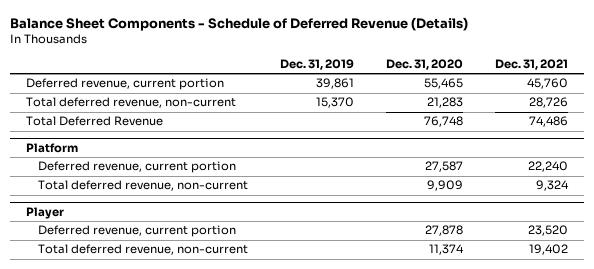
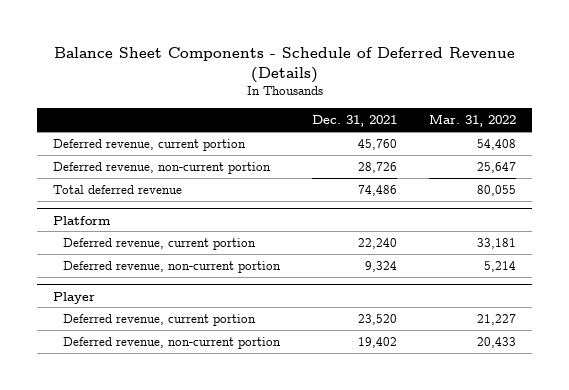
- | Dec. 31, 2019 | Dec. 31, 2020 | Dec. 31, 2021
+ | Dec. 31, 2021 | Mar. 31, 2022
- Total deferred revenue, non-current | 15,370 | 21,283 | 28,726
- Total Deferred Revenue | | 76,748 | 74,486
+ Deferred revenue, non-current portion | 28,726 | 25,647
+ Total deferred revenue | 74,486 | 80,055
@ Platform
- Total deferred revenue, non-current | | 9,909 | 9,324
+ Deferred revenue, non-current portion | 9,324 | 5,214
@ Player
- Total deferred revenue, non-current | | 11,374 | 19,402
+ Deferred revenue, non-current portion | 19,402 | 20,433

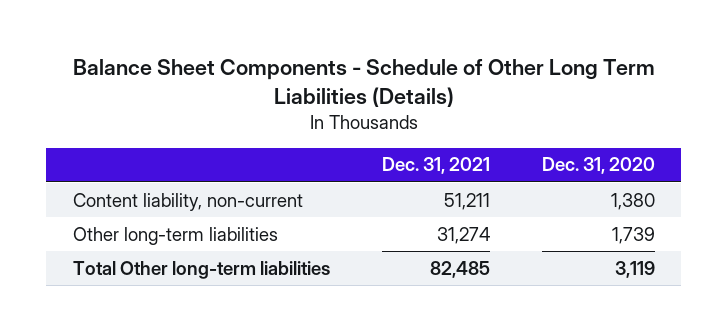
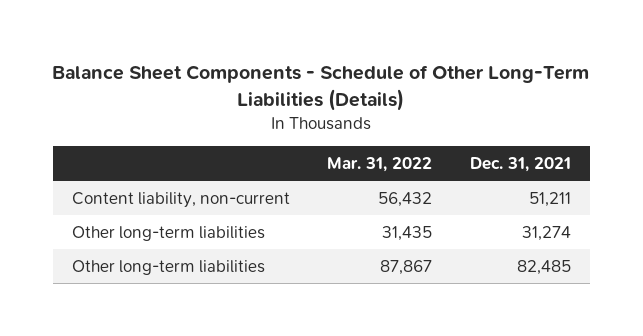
- Balance Sheet Components - Schedule of Other Long Term Liabilities (Details)
+ Balance Sheet Components - Schedule of Other Long-Term Liabilities (Details)
- | Dec. 31, 2021 | Dec. 31, 2020
+ | Mar. 31, 2022 | Dec. 31, 2021
- Total Other long-term liabilities | 82,485 | 3,119
+ Other long-term liabilities | 87,867 | 82,485

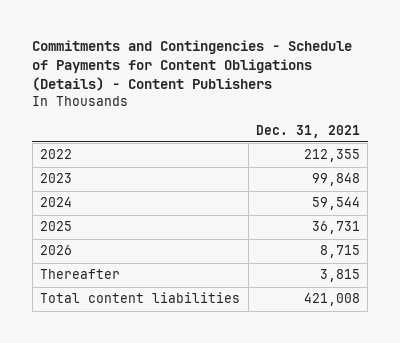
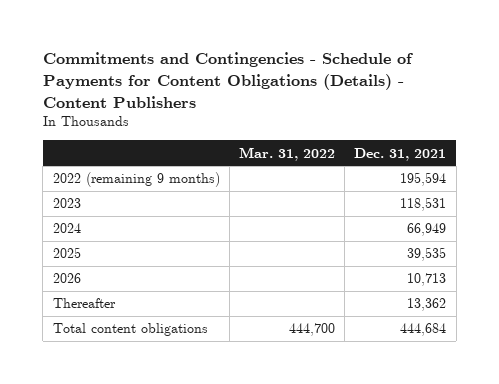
- | Dec. 31, 2021
+ | Mar. 31, 2022 | Dec. 31, 2021
- 2022 | 212,355
- 2023 | 99,848
- 2024 | 59,544
- 2025 | 36,731
- 2026 | 8,715
- Thereafter | 3,815
- Total content liabilities | 421,008
+ 2022 (remaining 9 months) | | 195,594
+ 2023 | | 118,531
+ 2024 | | 66,949
+ 2025 | | 39,535
+ 2026 | | 10,713
+ Thereafter | | 13,362
+ Total content obligations | 444,700 | 444,684

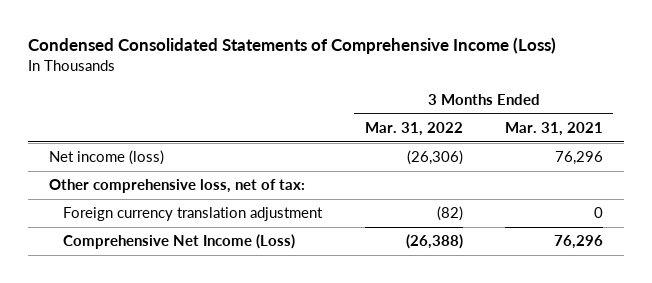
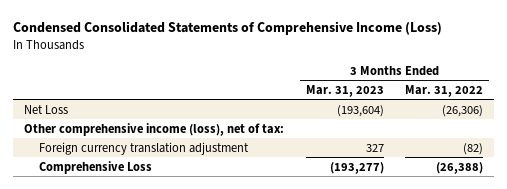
- | 3 Months Ended Mar. 31, 2022 | 3 Months Ended Mar. 31, 2021
+ | 3 Months Ended Mar. 31, 2023 | 3 Months Ended Mar. 31, 2022
- Net income (loss) | (26,306) | 76,296
- Other comprehensive loss, net of tax:
+ Net Loss | (193,604) | (26,306)
+ Other comprehensive income (loss), net of tax:
- Comprehensive Net Income (Loss) | (26,388) | 76,296
+ Comprehensive Loss | (193,277) | (26,388)

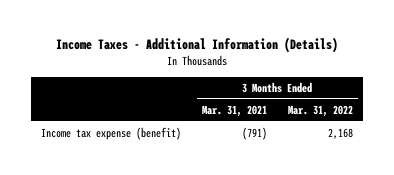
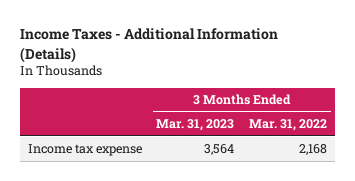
- | 3 Months Ended Mar. 31, 2021 | 3 Months Ended Mar. 31, 2022
+ | 3 Months Ended Mar. 31, 2023 | 3 Months Ended Mar. 31, 2022
- Income tax expense (benefit) | (791) | 2,168
+ Income tax expense | 3,564 | 2,168

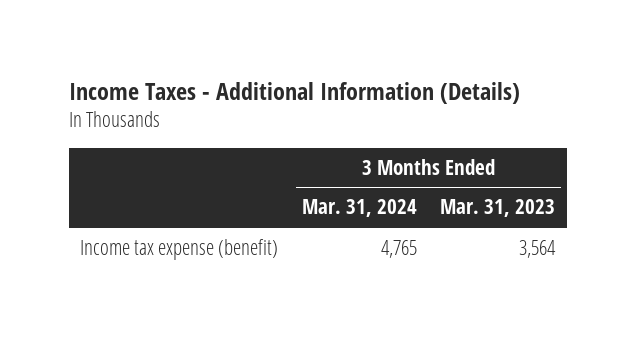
- | 3 Months Ended Mar. 31, 2023 | 3 Months Ended Mar. 31, 2022
+ | 3 Months Ended Mar. 31, 2024 | 3 Months Ended Mar. 31, 2023
- Income tax expense | 3,564 | 2,168
+ Income tax expense (benefit) | 4,765 | 3,564

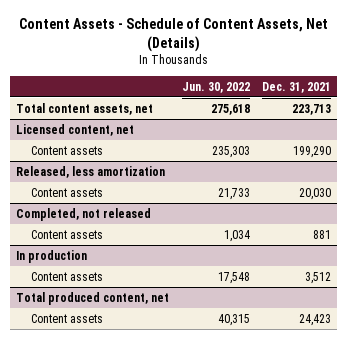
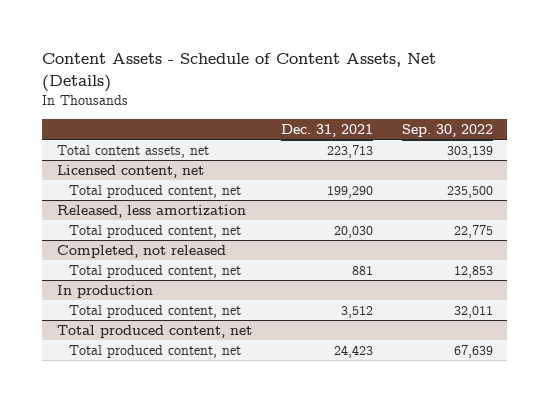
- | Jun. 30, 2022 | Dec. 31, 2021
+ | Dec. 31, 2021 | Sep. 30, 2022
@ Licensed content, net
- Content assets | 235,303 | 199,290
+ Total produced content, net | 199,290 | 235,500
@ Released, less amortization
- Content assets | 21,733 | 20,030
+ Total produced content, net | 20,030 | 22,775
@ Completed, not released
- Content assets | 1,034 | 881
+ Total produced content, net | 881 | 12,853
@ In production
- Content assets | 17,548 | 3,512
+ Total produced content, net | 3,512 | 32,011
@ Total produced content, net
- Content assets | 40,315 | 24,423
+ Total produced content, net | 24,423 | 67,639

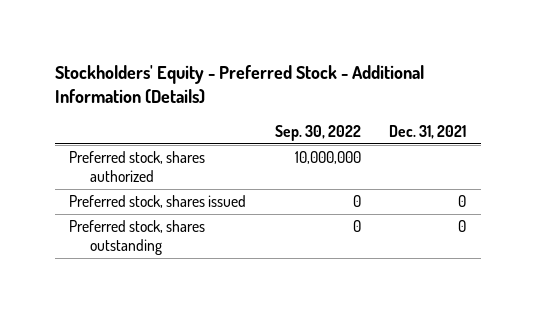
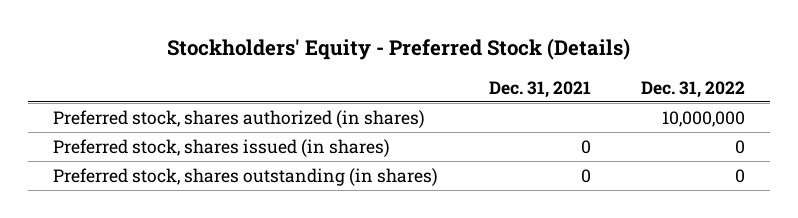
- Stockholders' Equity - Preferred Stock - Additional Information (Details)
+ Stockholders' Equity - Preferred Stock (Details)
- | Sep. 30, 2022 | Dec. 31, 2021
+ | Dec. 31, 2021 | Dec. 31, 2022
- Preferred stock, shares authorized | 10,000,000 |
- Preferred stock, shares issued | 0 | 0
- Preferred stock, shares outstanding | 0 | 0
+ Preferred stock, shares authorized (in shares) | | 10,000,000
+ Preferred stock, shares issued (in shares) | 0 | 0
+ Preferred stock, shares outstanding (in shares) | 0 | 0

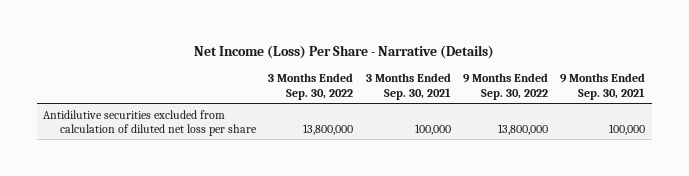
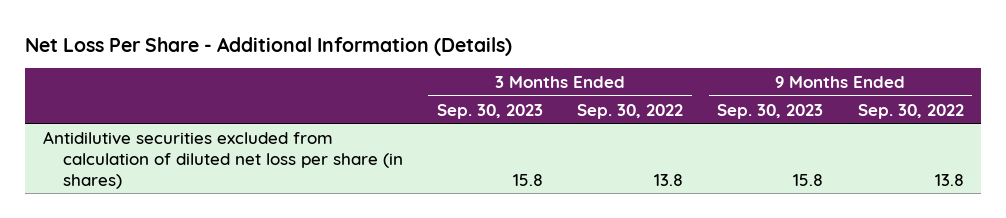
- Net Income (Loss) Per Share - Narrative (Details)
+ Net Loss Per Share - Additional Information (Details)
- | 3 Months Ended Sep. 30, 2022 | 3 Months Ended Sep. 30, 2021 | 9 Months Ended Sep. 30, 2022 | 9 Months Ended Sep. 30, 2021
+ | 3 Months Ended Sep. 30, 2023 | 3 Months Ended Sep. 30, 2022 | 9 Months Ended Sep. 30, 2023 | 9 Months Ended Sep. 30, 2022
- Antidilutive securities excluded from calculation of diluted net loss per share | 13,800,000 | 100,000 | 13,800,000 | 100,000
+ Antidilutive securities excluded from calculation of diluted net loss per share (in shares) | 15.8 | 13.8 | 15.8 | 13.8

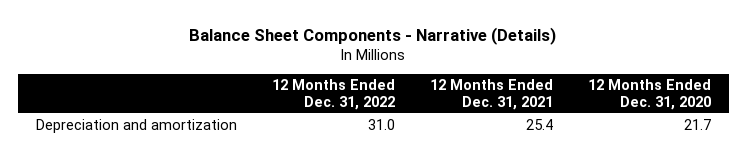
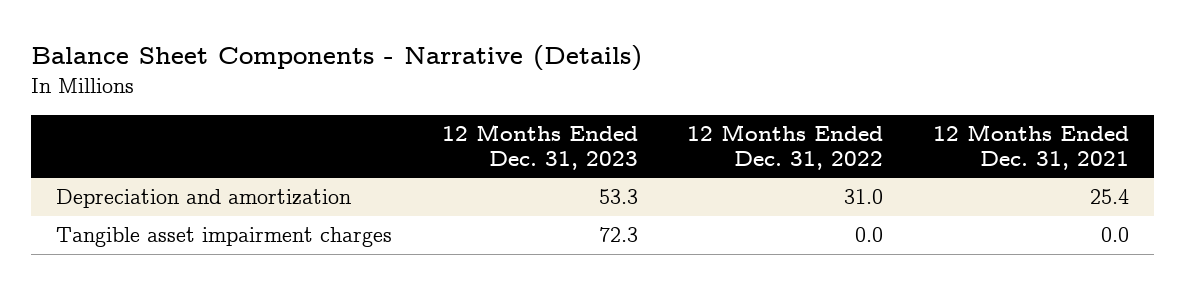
- | 12 Months Ended Dec. 31, 2022 | 12 Months Ended Dec. 31, 2021 | 12 Months Ended Dec. 31, 2020
+ | 12 Months Ended Dec. 31, 2023 | 12 Months Ended Dec. 31, 2022 | 12 Months Ended Dec. 31, 2021
+ Tangible asset impairment charges | 72.3 | 0.0 | 0.0

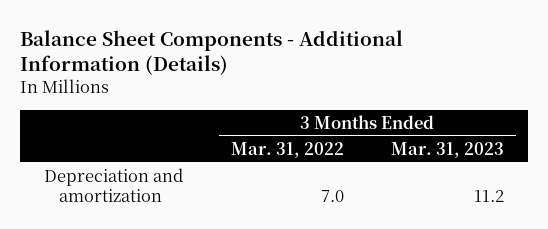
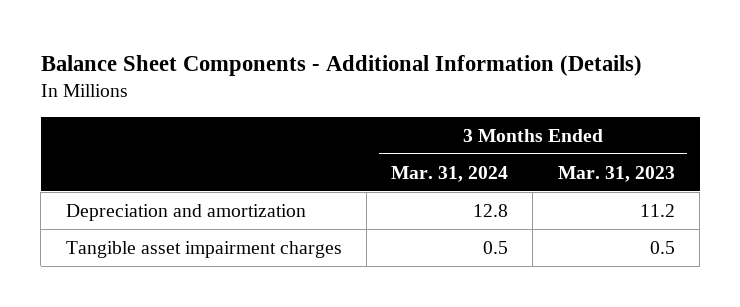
- | 3 Months Ended Mar. 31, 2022 | 3 Months Ended Mar. 31, 2023
+ | 3 Months Ended Mar. 31, 2024 | 3 Months Ended Mar. 31, 2023
+ Tangible asset impairment charges | 0.5 | 0.5

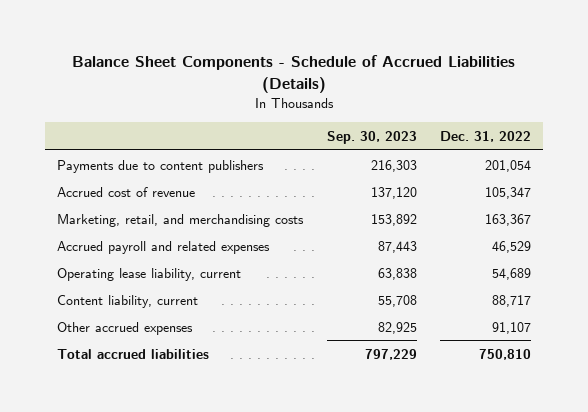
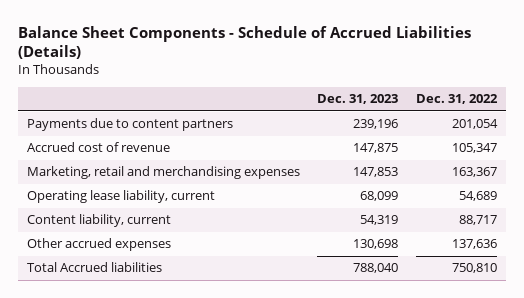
- | Sep. 30, 2023 | Dec. 31, 2022
+ | Dec. 31, 2023 | Dec. 31, 2022
- Payments due to content publishers | 216,303 | 201,054
+ Payments due to content partners | 239,196 | 201,054
- Marketing, retail, and merchandising costs | 153,892 | 163,367
- Accrued payroll and related expenses | 87,443 | 46,529
+ Marketing, retail and merchandising expenses | 147,853 | 163,367
- Other accrued expenses | 82,925 | 91,107
- Total accrued liabilities | 797,229 | 750,810
+ Other accrued expenses | 130,698 | 137,636
+ Total Accrued liabilities | 788,040 | 750,810

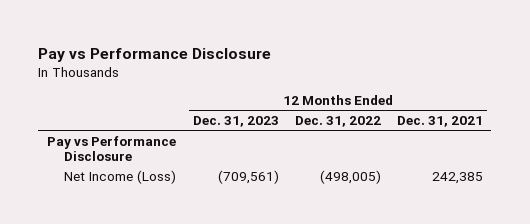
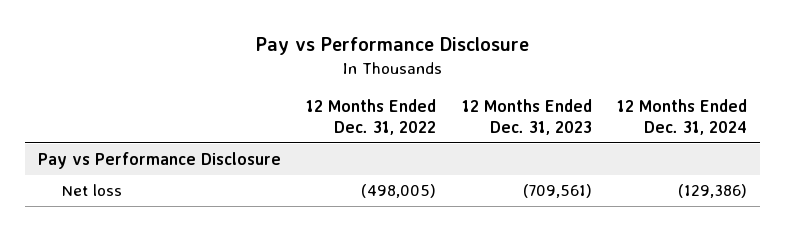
- | 12 Months Ended Dec. 31, 2023 | 12 Months Ended Dec. 31, 2022 | 12 Months Ended Dec. 31, 2021
+ | 12 Months Ended Dec. 31, 2022 | 12 Months Ended Dec. 31, 2023 | 12 Months Ended Dec. 31, 2024
- Net Income (Loss) | (709,561) | (498,005) | 242,385
+ Net loss | (498,005) | (709,561) | (129,386)

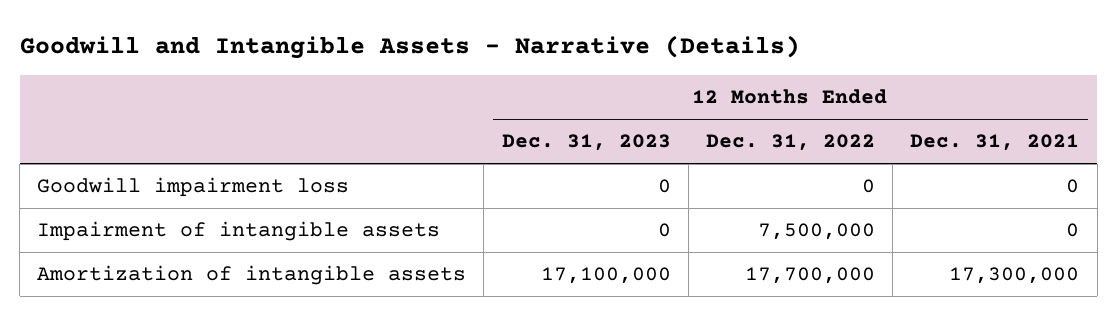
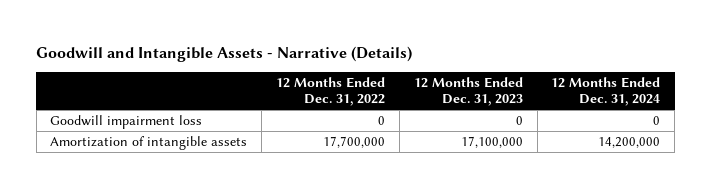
- | 12 Months Ended Dec. 31, 2023 | 12 Months Ended Dec. 31, 2022 | 12 Months Ended Dec. 31, 2021
+ | 12 Months Ended Dec. 31, 2022 | 12 Months Ended Dec. 31, 2023 | 12 Months Ended Dec. 31, 2024
- Impairment of intangible assets | 0 | 7,500,000 | 0

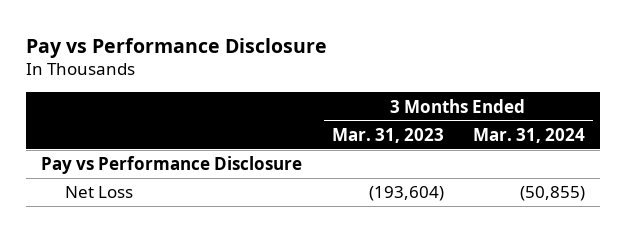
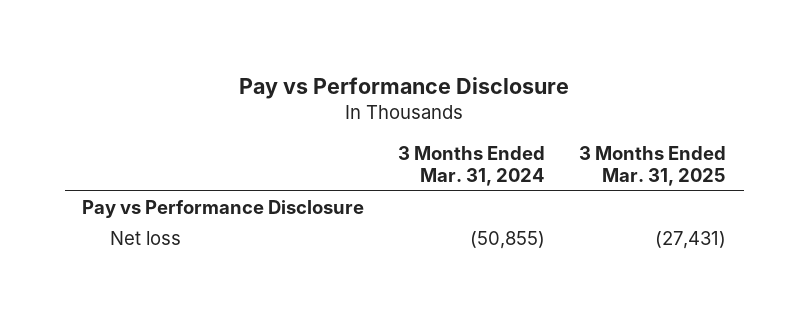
- | 3 Months Ended Mar. 31, 2023 | 3 Months Ended Mar. 31, 2024
+ | 3 Months Ended Mar. 31, 2024 | 3 Months Ended Mar. 31, 2025
- Net Loss | (193,604) | (50,855)
+ Net loss | (50,855) | (27,431)

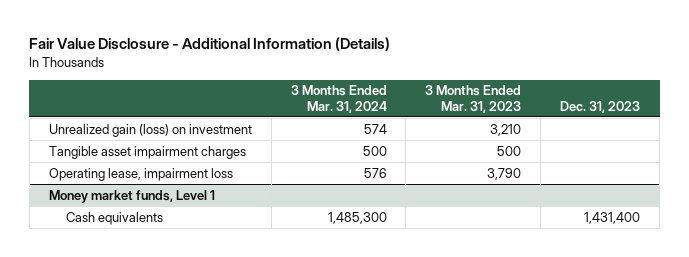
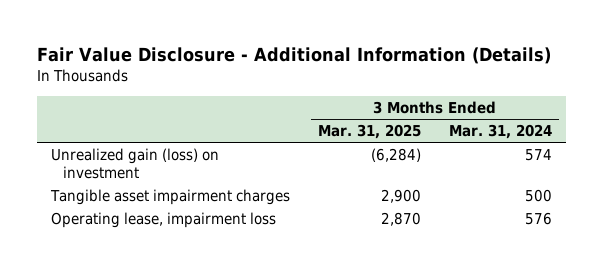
- | 3 Months Ended Mar. 31, 2024 | 3 Months Ended Mar. 31, 2023 | Dec. 31, 2023
+ | 3 Months Ended Mar. 31, 2025 | 3 Months Ended Mar. 31, 2024
- Money market funds, Level 1
- Cash equivalents | 1,485,300 | | 1,431,400

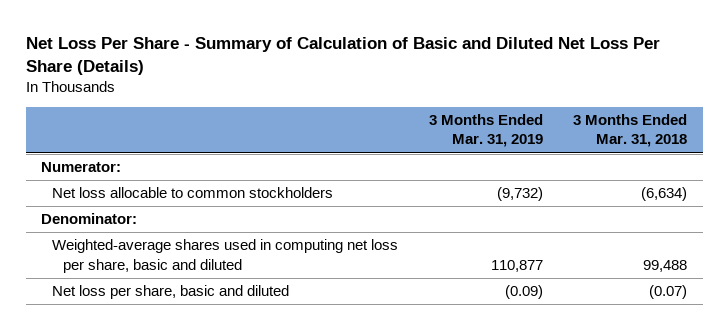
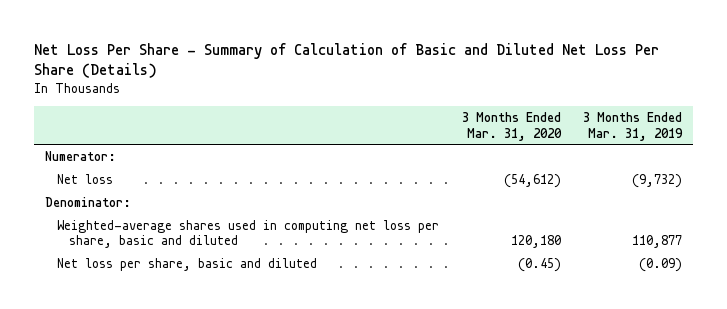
- | 3 Months Ended Mar. 31, 2019 | 3 Months Ended Mar. 31, 2018
+ | 3 Months Ended Mar. 31, 2020 | 3 Months Ended Mar. 31, 2019
- Net loss allocable to common stockholders | (9,732) | (6,634)
+ Net loss | (54,612) | (9,732)

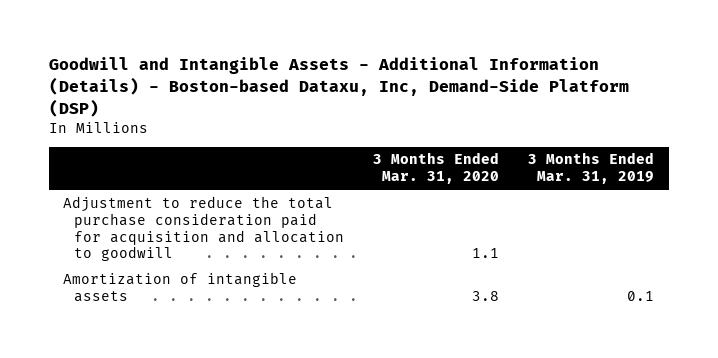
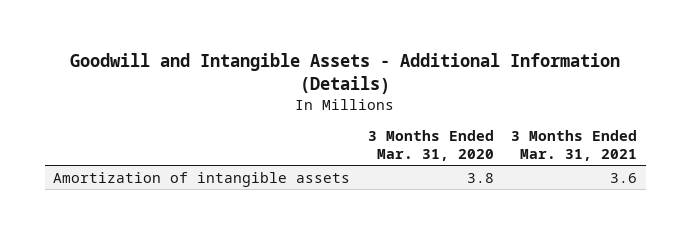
- Goodwill and Intangible Assets - Additional Information (Details) - Boston-based Dataxu, Inc, Demand-Side Platform (DSP)
+ Goodwill and Intangible Assets - Additional Information (Details)
- | 3 Months Ended Mar. 31, 2020 | 3 Months Ended Mar. 31, 2019
+ | 3 Months Ended Mar. 31, 2020 | 3 Months Ended Mar. 31, 2021
- Adjustment to reduce the total purchase consideration paid for acquisition and allocation to goodwill | 1.1 |

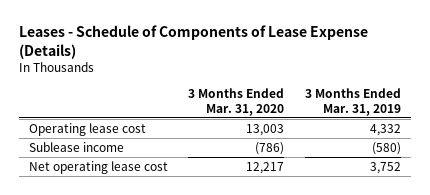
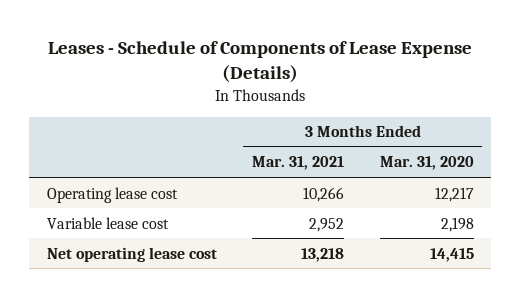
- | 3 Months Ended Mar. 31, 2020 | 3 Months Ended Mar. 31, 2019
+ | 3 Months Ended Mar. 31, 2021 | 3 Months Ended Mar. 31, 2020
- Operating lease cost | 13,003 | 4,332
- Sublease income | (786) | (580)
- Net operating lease cost | 12,217 | 3,752
+ Operating lease cost | 10,266 | 12,217
+ Variable lease cost | 2,952 | 2,198
+ Net operating lease cost | 13,218 | 14,415

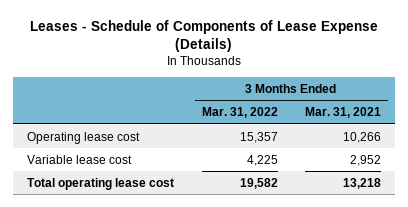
- | 3 Months Ended Mar. 31, 2021 | 3 Months Ended Mar. 31, 2020
+ | 3 Months Ended Mar. 31, 2022 | 3 Months Ended Mar. 31, 2021
- Net operating lease cost | 13,218 | 14,415
+ Total operating lease cost | 19,582 | 13,218

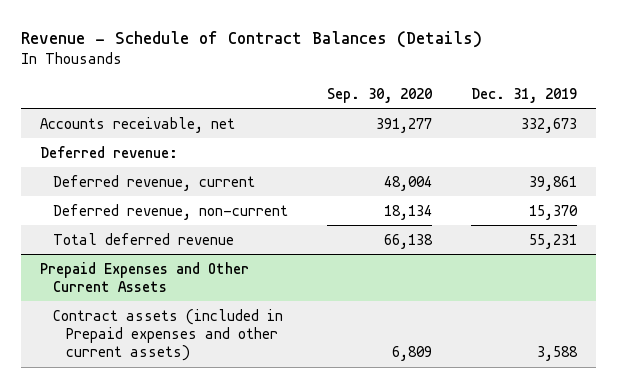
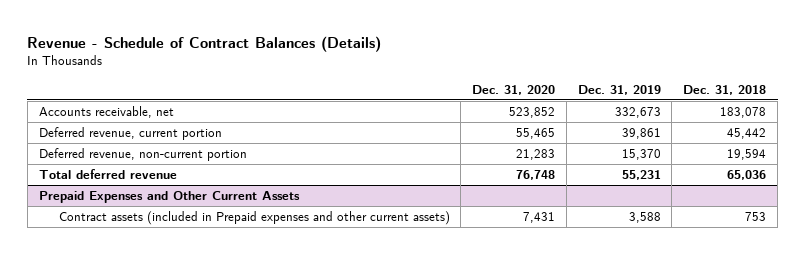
- | Sep. 30, 2020 | Dec. 31, 2019
+ | Dec. 31, 2020 | Dec. 31, 2019 | Dec. 31, 2018
- Deferred revenue:
- Deferred revenue, current | 48,004 | 39,861
- Deferred revenue, non-current | 18,134 | 15,370
+ Deferred revenue, current portion | 55,465 | 39,861 | 45,442
+ Deferred revenue, non-current portion | 21,283 | 15,370 | 19,594

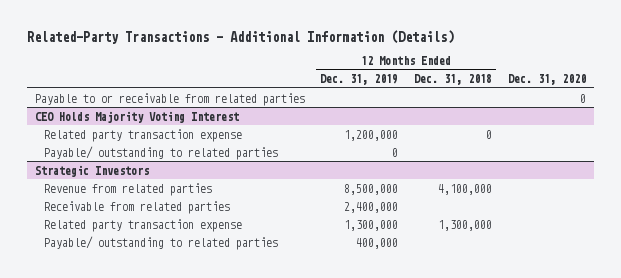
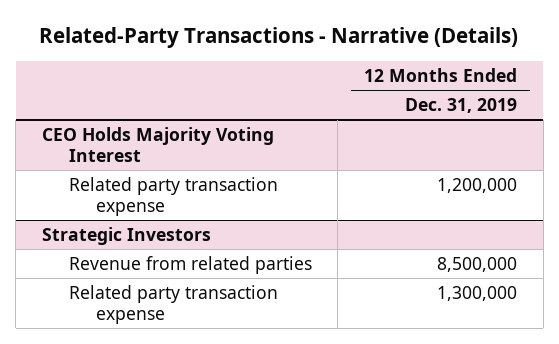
- Related-Party Transactions - Additional Information (Details)
+ Related-Party Transactions - Narrative (Details)
- | 12 Months Ended Dec. 31, 2019 | 12 Months Ended Dec. 31, 2018 | Dec. 31, 2020
+ | 12 Months Ended Dec. 31, 2019
- Payable to or receivable from related parties | | | 0
@ CEO Holds Majority Voting Interest
- Payable/ outstanding to related parties | 0 | |
@ Strategic Investors
- Receivable from related parties | 2,400,000 | |
- Payable/ outstanding to related parties | 400,000 | |

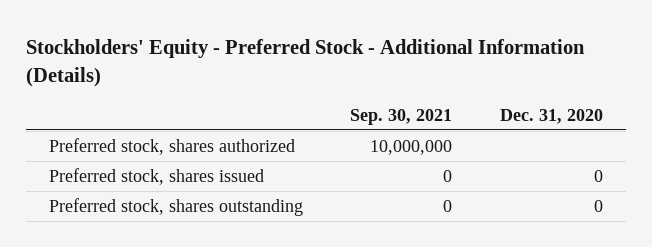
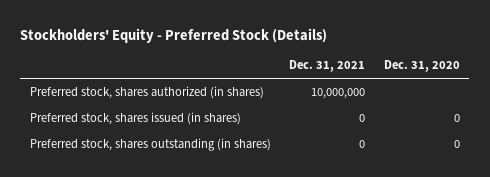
- Stockholders' Equity - Preferred Stock - Additional Information (Details)
+ Stockholders' Equity - Preferred Stock (Details)
- | Sep. 30, 2021 | Dec. 31, 2020
+ | Dec. 31, 2021 | Dec. 31, 2020
- Preferred stock, shares authorized | 10,000,000 |
- Preferred stock, shares issued | 0 | 0
- Preferred stock, shares outstanding | 0 | 0
+ Preferred stock, shares authorized (in shares) | 10,000,000 |
+ Preferred stock, shares issued (in shares) | 0 | 0
+ Preferred stock, shares outstanding (in shares) | 0 | 0

